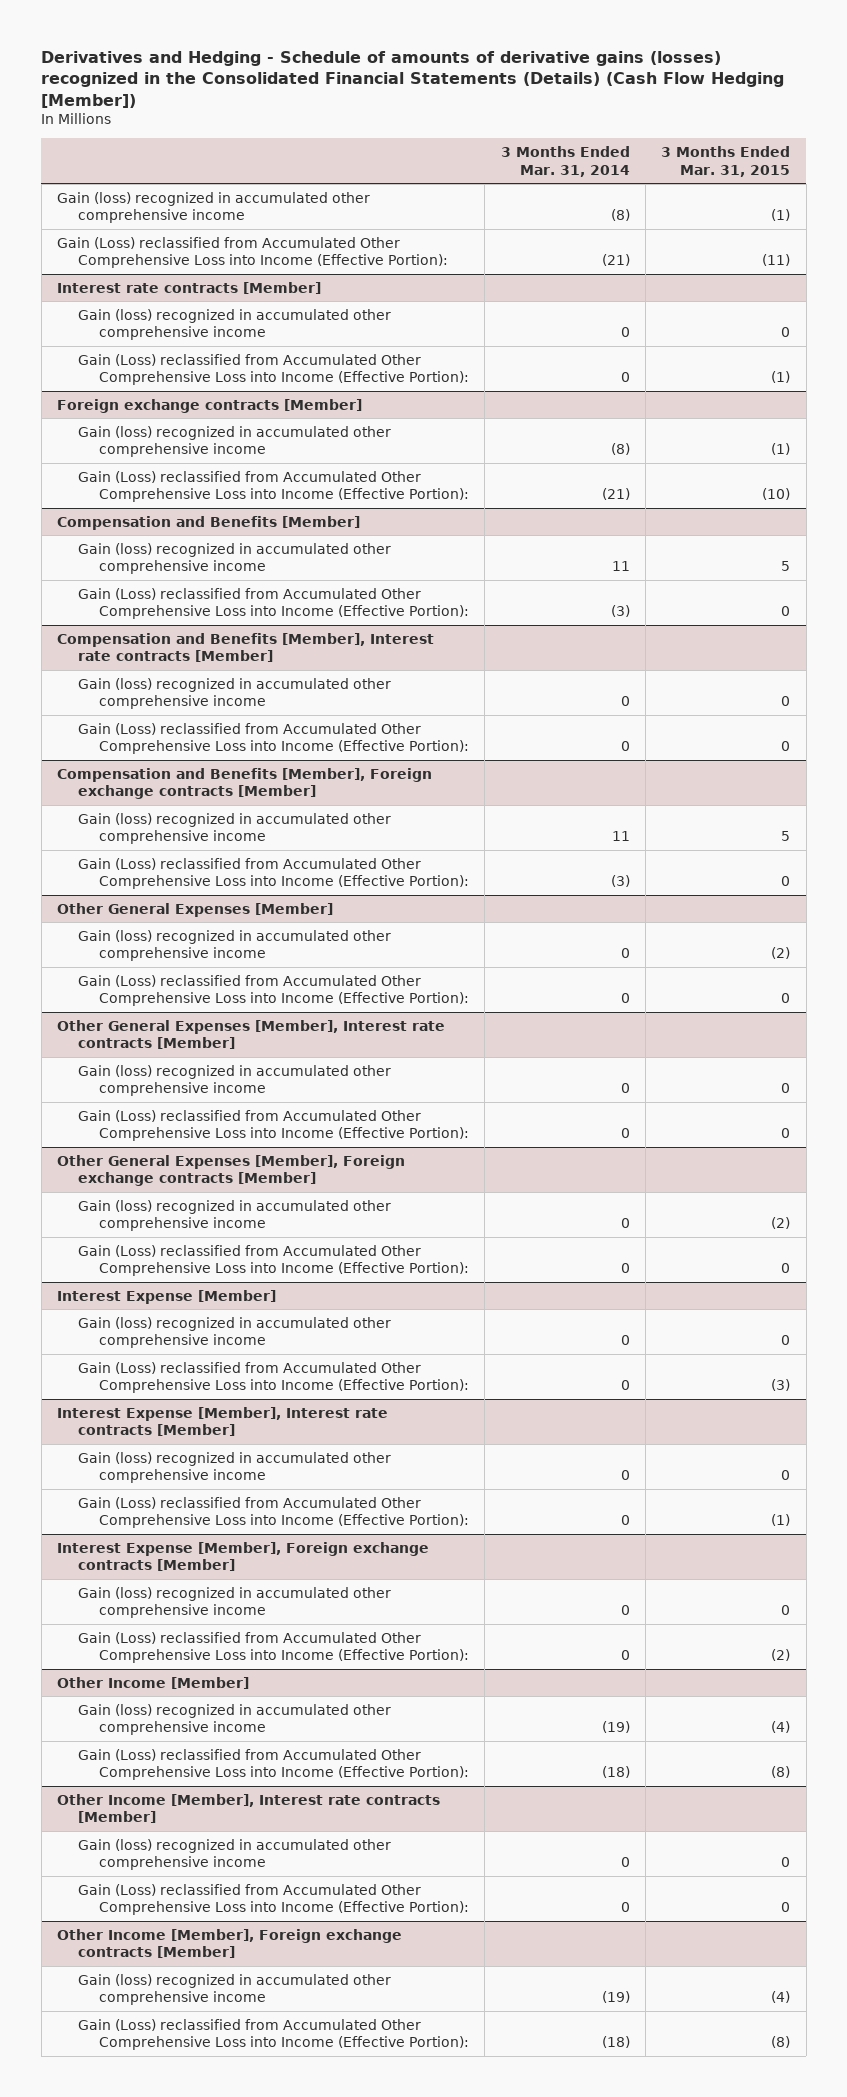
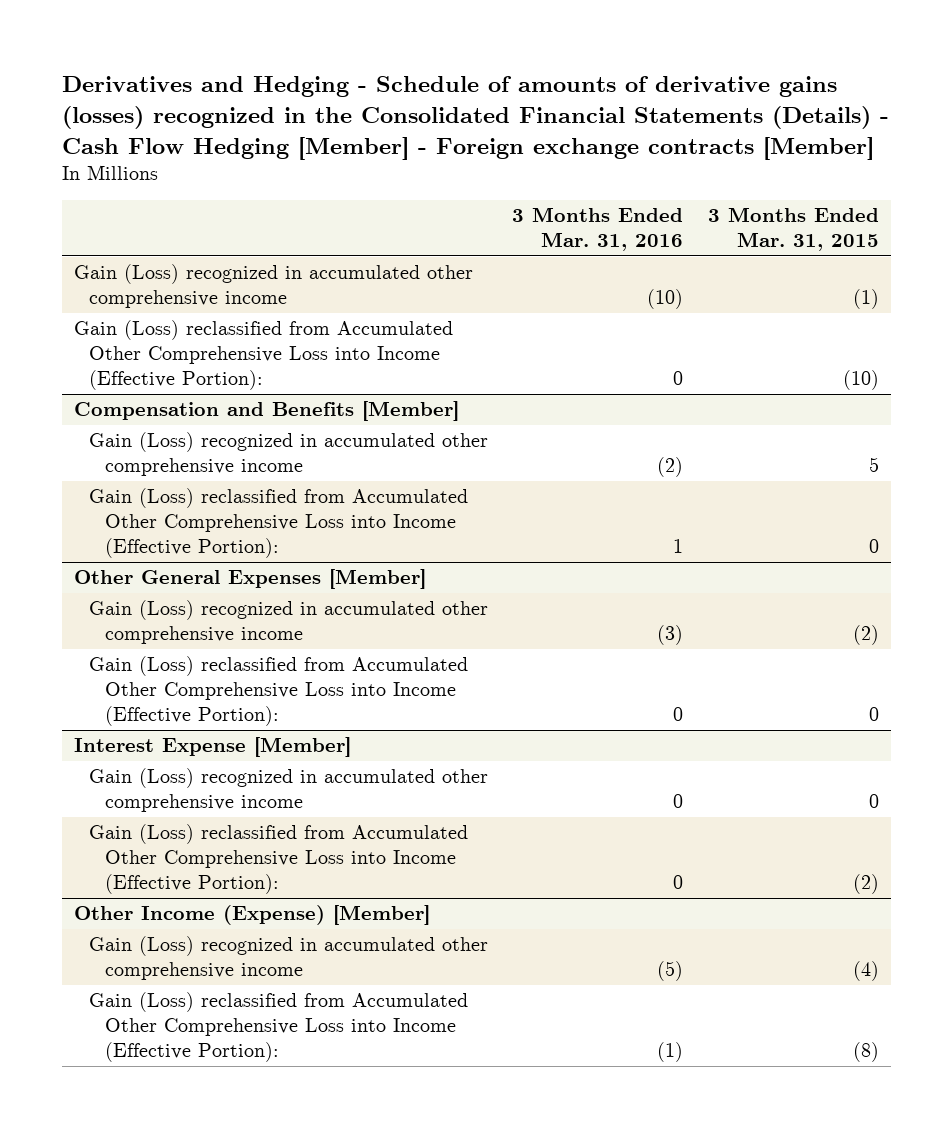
- Derivatives and Hedging - Schedule of amounts of derivative gains (losses) recognized in the Consolidated Financial Statements (Details) (Cash Flow Hedging [Member])
+ Derivatives and Hedging - Schedule of amounts of derivative gains (losses) recognized in the Consolidated Financial Statements (Details) - Cash Flow Hedging [Member] - Foreign exchange contracts [Member]
- | 3 Months Ended Mar. 31, 2014 | 3 Months Ended Mar. 31, 2015
+ | 3 Months Ended Mar. 31, 2016 | 3 Months Ended Mar. 31, 2015
- Gain (loss) recognized in accumulated other comprehensive income | (8) | (1)
- Gain (Loss) reclassified from Accumulated Other Comprehensive Loss into Income (Effective Portion): | (21) | (11)
- Interest rate contracts [Member]
- Gain (loss) recognized in accumulated other comprehensive income | 0 | 0
- Gain (Loss) reclassified from Accumulated Other Comprehensive Loss into Income (Effective Portion): | 0 | (1)
- Foreign exchange contracts [Member]
- Gain (loss) recognized in accumulated other comprehensive income | (8) | (1)
+ Gain (Loss) recognized in accumulated other comprehensive income | (10) | (1)
@ Compensation and Benefits [Member]
- Gain (loss) recognized in accumulated other comprehensive income | 11 | 5
- Gain (Loss) reclassified from Accumulated Other Comprehensive Loss into Income (Effective Portion): | (3) | 0
- Compensation and Benefits [Member], Interest rate contracts [Member]
- Gain (loss) recognized in accumulated other comprehensive income | 0 | 0
- Gain (Loss) reclassified from Accumulated Other Comprehensive Loss into Income (Effective Portion): | 0 | 0
- Compensation and Benefits [Member], Foreign exchange contracts [Member]
- Gain (loss) recognized in accumulated other comprehensive income | 11 | 5
@ Compensation and Benefits [Member]
+ Gain (Loss) recognized in accumulated other comprehensive income | (2) | 5
@ Other General Expenses [Member]
- Gain (loss) recognized in accumulated other comprehensive income | 0 | (2)
- Gain (Loss) reclassified from Accumulated Other Comprehensive Loss into Income (Effective Portion): | 0 | 0
- Other General Expenses [Member], Interest rate contracts [Member]
- Gain (loss) recognized in accumulated other comprehensive income | 0 | 0
- Gain (Loss) reclassified from Accumulated Other Comprehensive Loss into Income (Effective Portion): | 0 | 0
- Other General Expenses [Member], Foreign exchange contracts [Member]
- Gain (loss) recognized in accumulated other comprehensive income | 0 | (2)
@ Other General Expenses [Member]
+ Gain (Loss) recognized in accumulated other comprehensive income | (3) | (2)
@ Interest Expense [Member]
- Gain (loss) recognized in accumulated other comprehensive income | 0 | 0
- Gain (Loss) reclassified from Accumulated Other Comprehensive Loss into Income (Effective Portion): | 0 | (3)
- Interest Expense [Member], Interest rate contracts [Member]
- Gain (loss) recognized in accumulated other comprehensive income | 0 | 0
- Gain (Loss) reclassified from Accumulated Other Comprehensive Loss into Income (Effective Portion): | 0 | (1)
- Interest Expense [Member], Foreign exchange contracts [Member]
- Gain (loss) recognized in accumulated other comprehensive income | 0 | 0
@ Interest Expense [Member]
+ Gain (Loss) recognized in accumulated other comprehensive income | 0 | 0
- Other Income [Member]
- Gain (loss) recognized in accumulated other comprehensive income | (19) | (4)
- Gain (Loss) reclassified from Accumulated Other Comprehensive Loss into Income (Effective Portion): | (18) | (8)
- Other Income [Member], Interest rate contracts [Member]
- Gain (loss) recognized in accumulated other comprehensive income | 0 | 0
- Gain (Loss) reclassified from Accumulated Other Comprehensive Loss into Income (Effective Portion): | 0 | 0
- Other Income [Member], Foreign exchange contracts [Member]
- Gain (loss) recognized in accumulated other comprehensive income | (19) | (4)
+ Other Income (Expense) [Member]
+ Gain (Loss) recognized in accumulated other comprehensive income | (5) | (4)

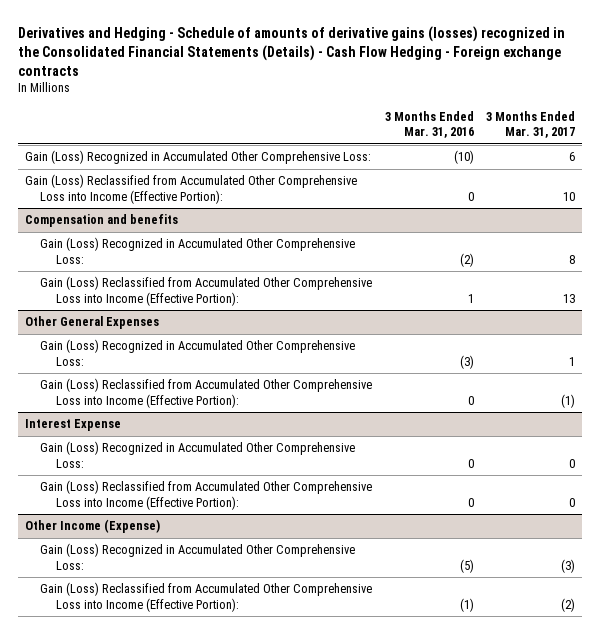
- Derivatives and Hedging - Schedule of amounts of derivative gains (losses) recognized in the Consolidated Financial Statements (Details) - Cash Flow Hedging [Member] - Foreign exchange contracts [Member]
+ Derivatives and Hedging - Schedule of amounts of derivative gains (losses) recognized in the Consolidated Financial Statements (Details) - Cash Flow Hedging - Foreign exchange contracts
- | 3 Months Ended Mar. 31, 2016 | 3 Months Ended Mar. 31, 2015
+ | 3 Months Ended Mar. 31, 2016 | 3 Months Ended Mar. 31, 2017
- Gain (Loss) recognized in accumulated other comprehensive income | (10) | (1)
- Gain (Loss) reclassified from Accumulated Other Comprehensive Loss into Income (Effective Portion): | 0 | (10)
- Compensation and Benefits [Member]
- Gain (Loss) recognized in accumulated other comprehensive income | (2) | 5
- Gain (Loss) reclassified from Accumulated Other Comprehensive Loss into Income (Effective Portion): | 1 | 0
- Other General Expenses [Member]
- Gain (Loss) recognized in accumulated other comprehensive income | (3) | (2)
- Gain (Loss) reclassified from Accumulated Other Comprehensive Loss into Income (Effective Portion): | 0 | 0
- Interest Expense [Member]
- Gain (Loss) recognized in accumulated other comprehensive income | 0 | 0
- Gain (Loss) reclassified from Accumulated Other Comprehensive Loss into Income (Effective Portion): | 0 | (2)
- Other Income (Expense) [Member]
- Gain (Loss) recognized in accumulated other comprehensive income | (5) | (4)
- Gain (Loss) reclassified from Accumulated Other Comprehensive Loss into Income (Effective Portion): | (1) | (8)
+ Gain (Loss) Recognized in Accumulated Other Comprehensive Loss: | (10) | 6
+ Gain (Loss) Reclassified from Accumulated Other Comprehensive Loss into Income (Effective Portion): | 0 | 10
+ Compensation and benefits
+ Gain (Loss) Recognized in Accumulated Other Comprehensive Loss: | (2) | 8
+ Gain (Loss) Reclassified from Accumulated Other Comprehensive Loss into Income (Effective Portion): | 1 | 13
+ Other General Expenses
+ Gain (Loss) Recognized in Accumulated Other Comprehensive Loss: | (3) | 1
+ Gain (Loss) Reclassified from Accumulated Other Comprehensive Loss into Income (Effective Portion): | 0 | (1)
+ Interest Expense
+ Gain (Loss) Recognized in Accumulated Other Comprehensive Loss: | 0 | 0
+ Gain (Loss) Reclassified from Accumulated Other Comprehensive Loss into Income (Effective Portion): | 0 | 0
+ Other Income (Expense)
+ Gain (Loss) Recognized in Accumulated Other Comprehensive Loss: | (5) | (3)
+ Gain (Loss) Reclassified from Accumulated Other Comprehensive Loss into Income (Effective Portion): | (1) | (2)

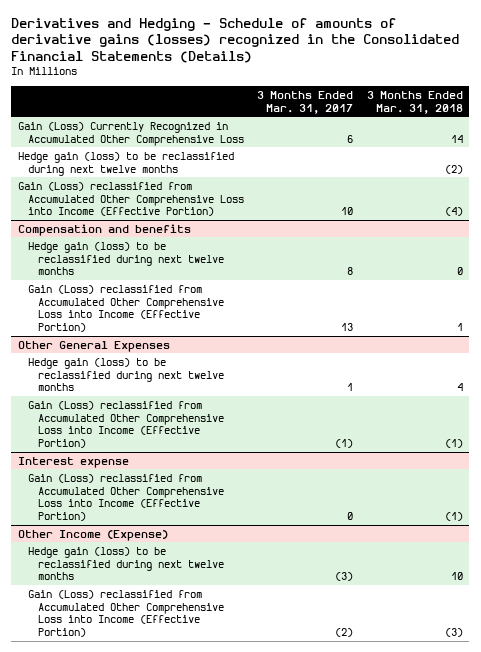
- Derivatives and Hedging - Schedule of amounts of derivative gains (losses) recognized in the Consolidated Financial Statements (Details) - Cash Flow Hedging - Foreign exchange contracts
+ Derivatives and Hedging - Schedule of amounts of derivative gains (losses) recognized in the Consolidated Financial Statements (Details)
- | 3 Months Ended Mar. 31, 2016 | 3 Months Ended Mar. 31, 2017
+ | 3 Months Ended Mar. 31, 2017 | 3 Months Ended Mar. 31, 2018
- Gain (Loss) Recognized in Accumulated Other Comprehensive Loss: | (10) | 6
- Gain (Loss) Reclassified from Accumulated Other Comprehensive Loss into Income (Effective Portion): | 0 | 10
+ Gain (Loss) Currently Recognized in Accumulated Other Comprehensive Loss | 6 | 14
+ Hedge gain (loss) to be reclassified during next twelve months | | (2)
+ Gain (Loss) reclassified from Accumulated Other Comprehensive Loss into Income (Effective Portion) | 10 | (4)
@ Compensation and benefits
- Gain (Loss) Recognized in Accumulated Other Comprehensive Loss: | (2) | 8
- Gain (Loss) Reclassified from Accumulated Other Comprehensive Loss into Income (Effective Portion): | 1 | 13
+ Hedge gain (loss) to be reclassified during next twelve months | 8 | 0
+ Gain (Loss) reclassified from Accumulated Other Comprehensive Loss into Income (Effective Portion) | 13 | 1
@ Other General Expenses
- Gain (Loss) Recognized in Accumulated Other Comprehensive Loss: | (3) | 1
- Gain (Loss) Reclassified from Accumulated Other Comprehensive Loss into Income (Effective Portion): | 0 | (1)
- Interest Expense
- Gain (Loss) Recognized in Accumulated Other Comprehensive Loss: | 0 | 0
- Gain (Loss) Reclassified from Accumulated Other Comprehensive Loss into Income (Effective Portion): | 0 | 0
@ Other General Expenses
+ Hedge gain (loss) to be reclassified during next twelve months | 1 | 4
+ Gain (Loss) reclassified from Accumulated Other Comprehensive Loss into Income (Effective Portion) | (1) | (1)
+ Interest expense
+ Gain (Loss) reclassified from Accumulated Other Comprehensive Loss into Income (Effective Portion) | 0 | (1)
@ Other Income (Expense)
- Gain (Loss) Recognized in Accumulated Other Comprehensive Loss: | (5) | (3)
- Gain (Loss) Reclassified from Accumulated Other Comprehensive Loss into Income (Effective Portion): | (1) | (2)
+ Hedge gain (loss) to be reclassified during next twelve months | (3) | 10
+ Gain (Loss) reclassified from Accumulated Other Comprehensive Loss into Income (Effective Portion) | (2) | (3)

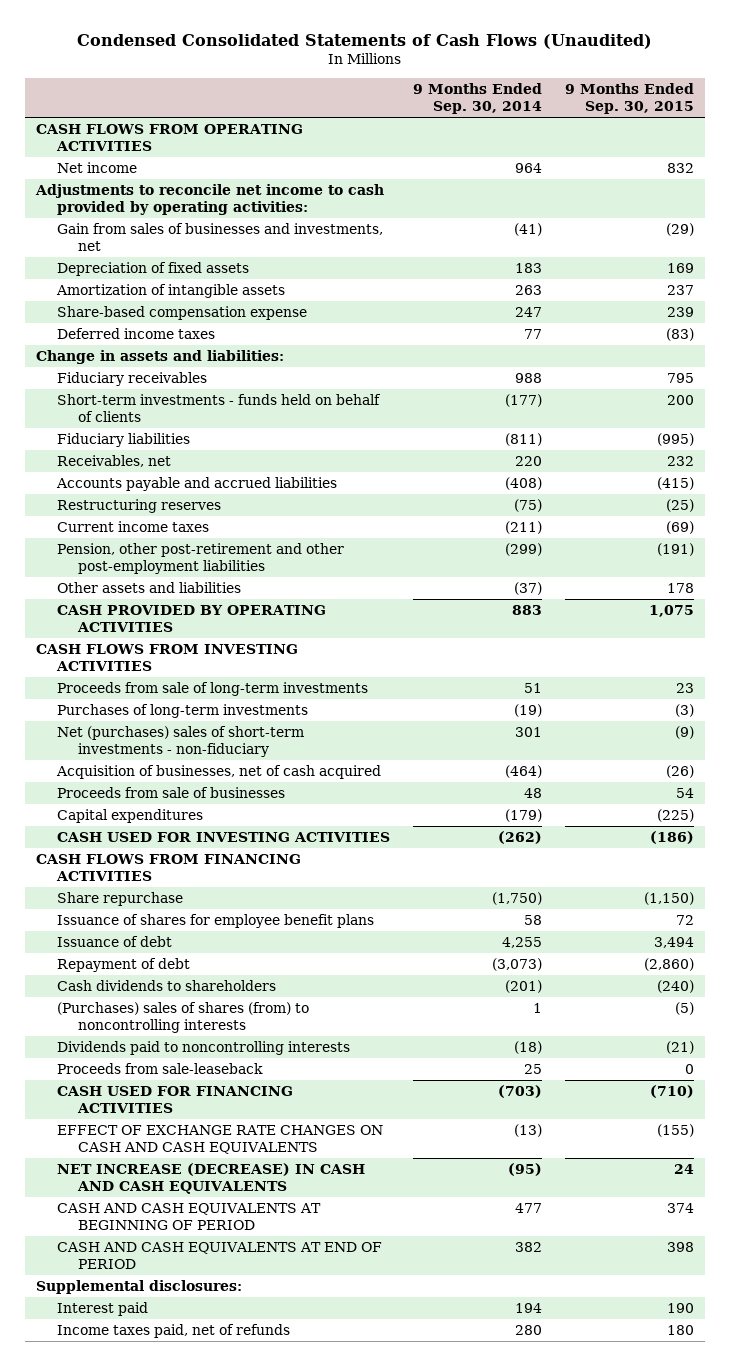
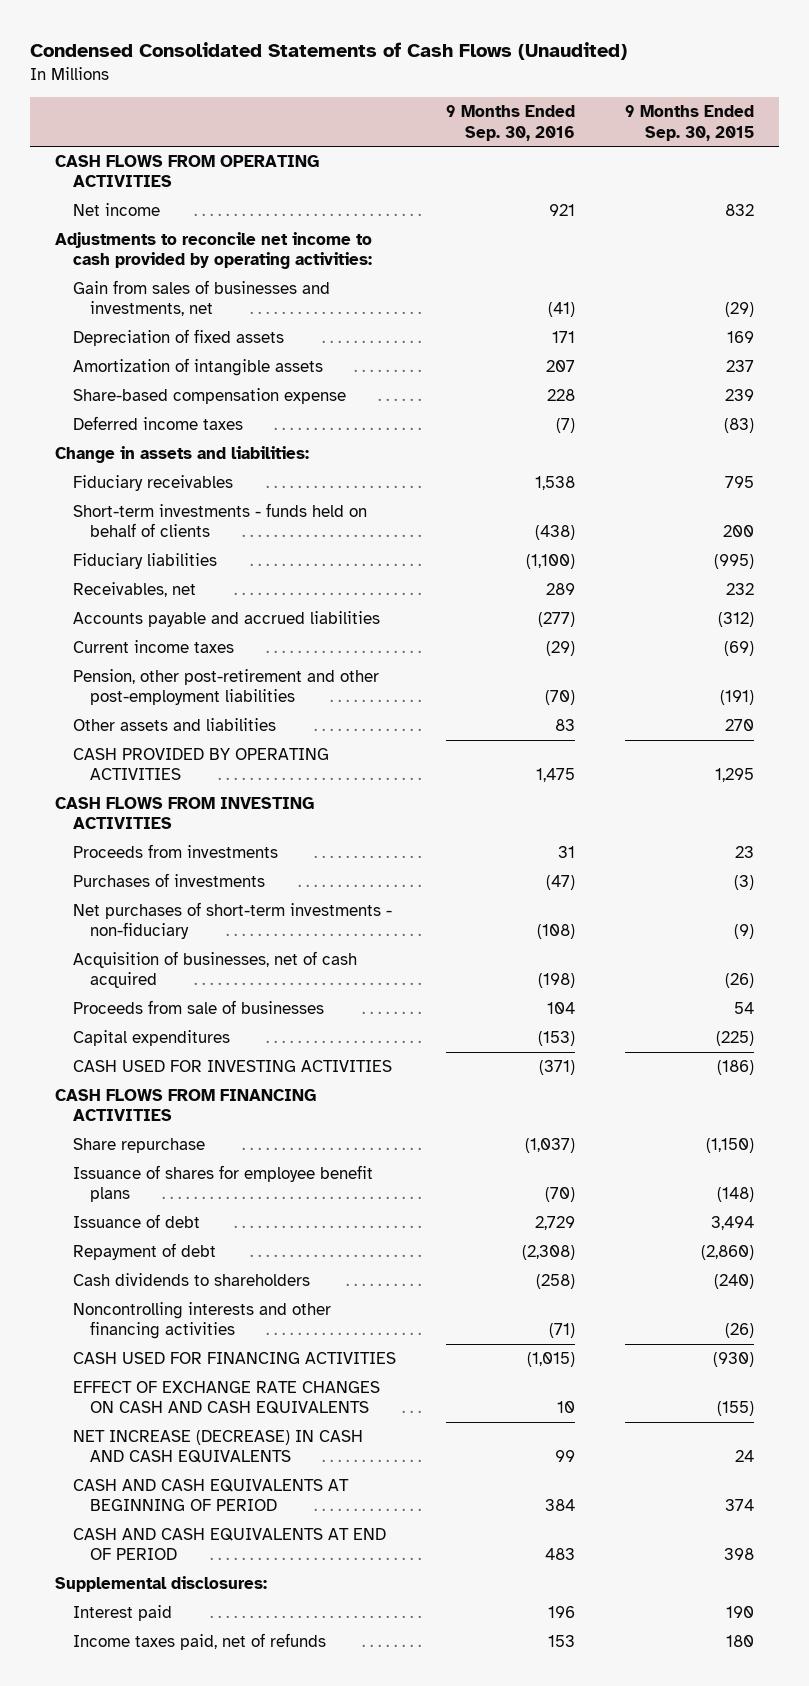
- | 9 Months Ended Sep. 30, 2014 | 9 Months Ended Sep. 30, 2015
+ | 9 Months Ended Sep. 30, 2016 | 9 Months Ended Sep. 30, 2015
- Accounts payable and accrued liabilities | (408) | (415)
- Restructuring reserves | (75) | (25)
+ Accounts payable and accrued liabilities | (277) | (312)
- Other assets and liabilities | (37) | 178
- CASH PROVIDED BY OPERATING ACTIVITIES | 883 | 1,075
+ Other assets and liabilities | 83 | 270
+ CASH PROVIDED BY OPERATING ACTIVITIES | 1,475 | 1,295
- Proceeds from sale of long-term investments | 51 | 23
- Purchases of long-term investments | (19) | (3)
- Net (purchases) sales of short-term investments - non-fiduciary | 301 | (9)
+ Proceeds from investments | 31 | 23
+ Purchases of investments | (47) | (3)
+ Net purchases of short-term investments - non-fiduciary | (108) | (9)
- Issuance of shares for employee benefit plans | 58 | 72
+ Issuance of shares for employee benefit plans | (70) | (148)
- (Purchases) sales of shares (from) to noncontrolling interests | 1 | (5)
- Dividends paid to noncontrolling interests | (18) | (21)
- Proceeds from sale-leaseback | 25 | 0
- CASH USED FOR FINANCING ACTIVITIES | (703) | (710)
+ Noncontrolling interests and other financing activities | (71) | (26)
+ CASH USED FOR FINANCING ACTIVITIES | (1,015) | (930)

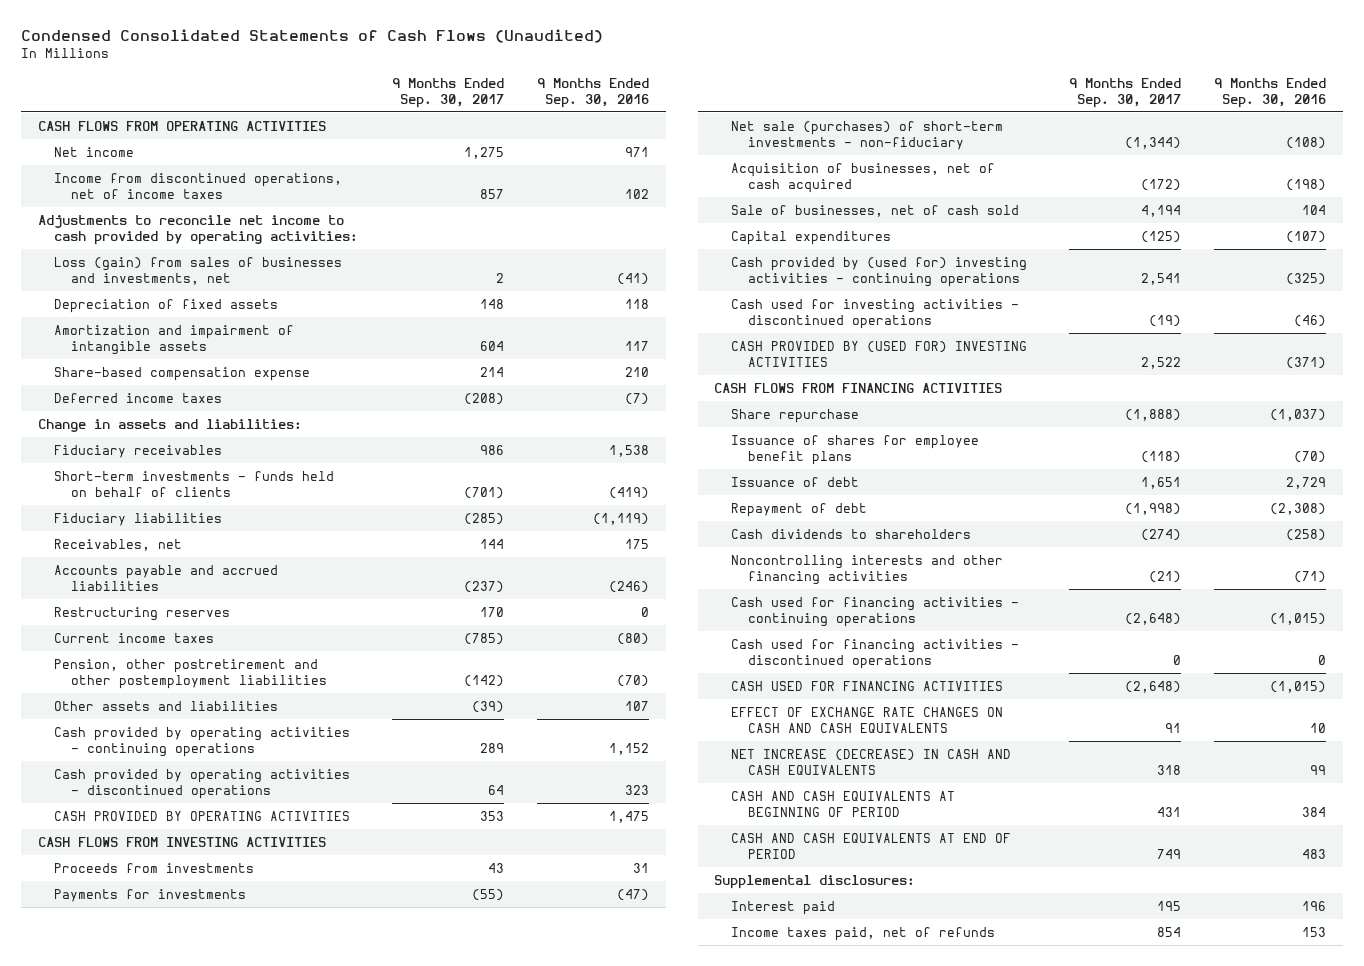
- | 9 Months Ended Sep. 30, 2016 | 9 Months Ended Sep. 30, 2015
+ | 9 Months Ended Sep. 30, 2017 | 9 Months Ended Sep. 30, 2016
- Net income | 921 | 832
+ Net income | 1,275 | 971
+ Income from discontinued operations, net of income taxes | 857 | 102
- Gain from sales of businesses and investments, net | (41) | (29)
- Depreciation of fixed assets | 171 | 169
- Amortization of intangible assets | 207 | 237
- Share-based compensation expense | 228 | 239
+ Loss (gain) from sales of businesses and investments, net | 2 | (41)
+ Depreciation of fixed assets | 148 | 118
+ Amortization and impairment of intangible assets | 604 | 117
+ Share-based compensation expense | 214 | 210
- Short-term investments - funds held on behalf of clients | (438) | 200
- Fiduciary liabilities | (1,100) | (995)
- Receivables, net | 289 | 232
- Accounts payable and accrued liabilities | (277) | (312)
- Current income taxes | (29) | (69)
- Pension, other post-retirement and other post-employment liabilities | (70) | (191)
- Other assets and liabilities | 83 | 270
+ Short-term investments - funds held on behalf of clients | (701) | (419)
+ Fiduciary liabilities | (285) | (1,119)
+ Receivables, net | 144 | 175
+ Accounts payable and accrued liabilities | (237) | (246)
+ Restructuring reserves | 170 | 0
+ Current income taxes | (785) | (80)
+ Pension, other postretirement and other postemployment liabilities | (142) | (70)
+ Other assets and liabilities | (39) | 107
+ Cash provided by operating activities - continuing operations | 289 | 1,152
+ Cash provided by operating activities - discontinued operations | 64 | 323
- Purchases of investments | (47) | (3)
- Net purchases of short-term investments - non-fiduciary | (108) | (9)
+ Payments for investments | (55) | (47)
+ Net sale (purchases) of short-term investments - non-fiduciary | (1,344) | (108)
- Proceeds from sale of businesses | 104 | 54
- Capital expenditures | (153) | (225)
- CASH USED FOR INVESTING ACTIVITIES | (371) | (186)
+ Sale of businesses, net of cash sold | 4,194 | 104
+ Capital expenditures | (125) | (107)
+ Cash provided by (used for) investing activities - continuing operations | 2,541 | (325)
+ Cash used for investing activities - discontinued operations | (19) | (46)
+ CASH PROVIDED BY (USED FOR) INVESTING ACTIVITIES | 2,522 | (371)
+ Cash used for financing activities - continuing operations | (2,648) | (1,015)
+ Cash used for financing activities - discontinued operations | 0 | 0

